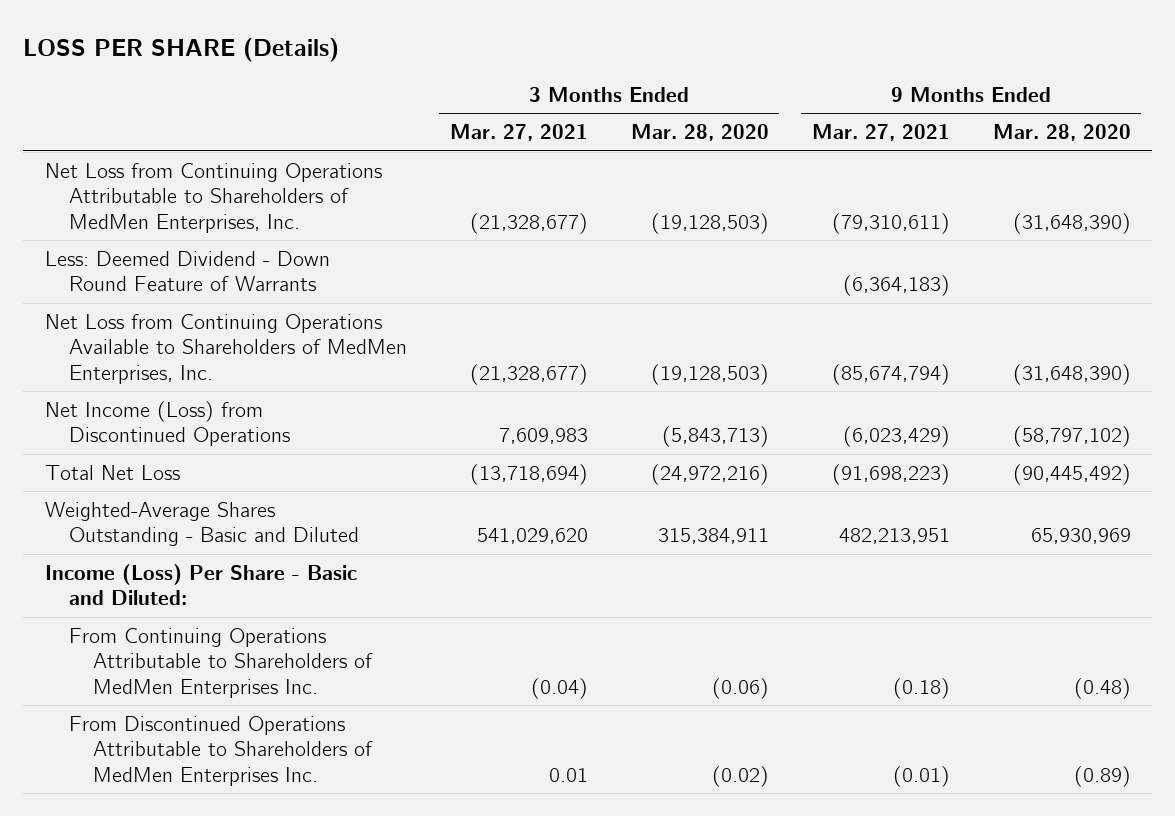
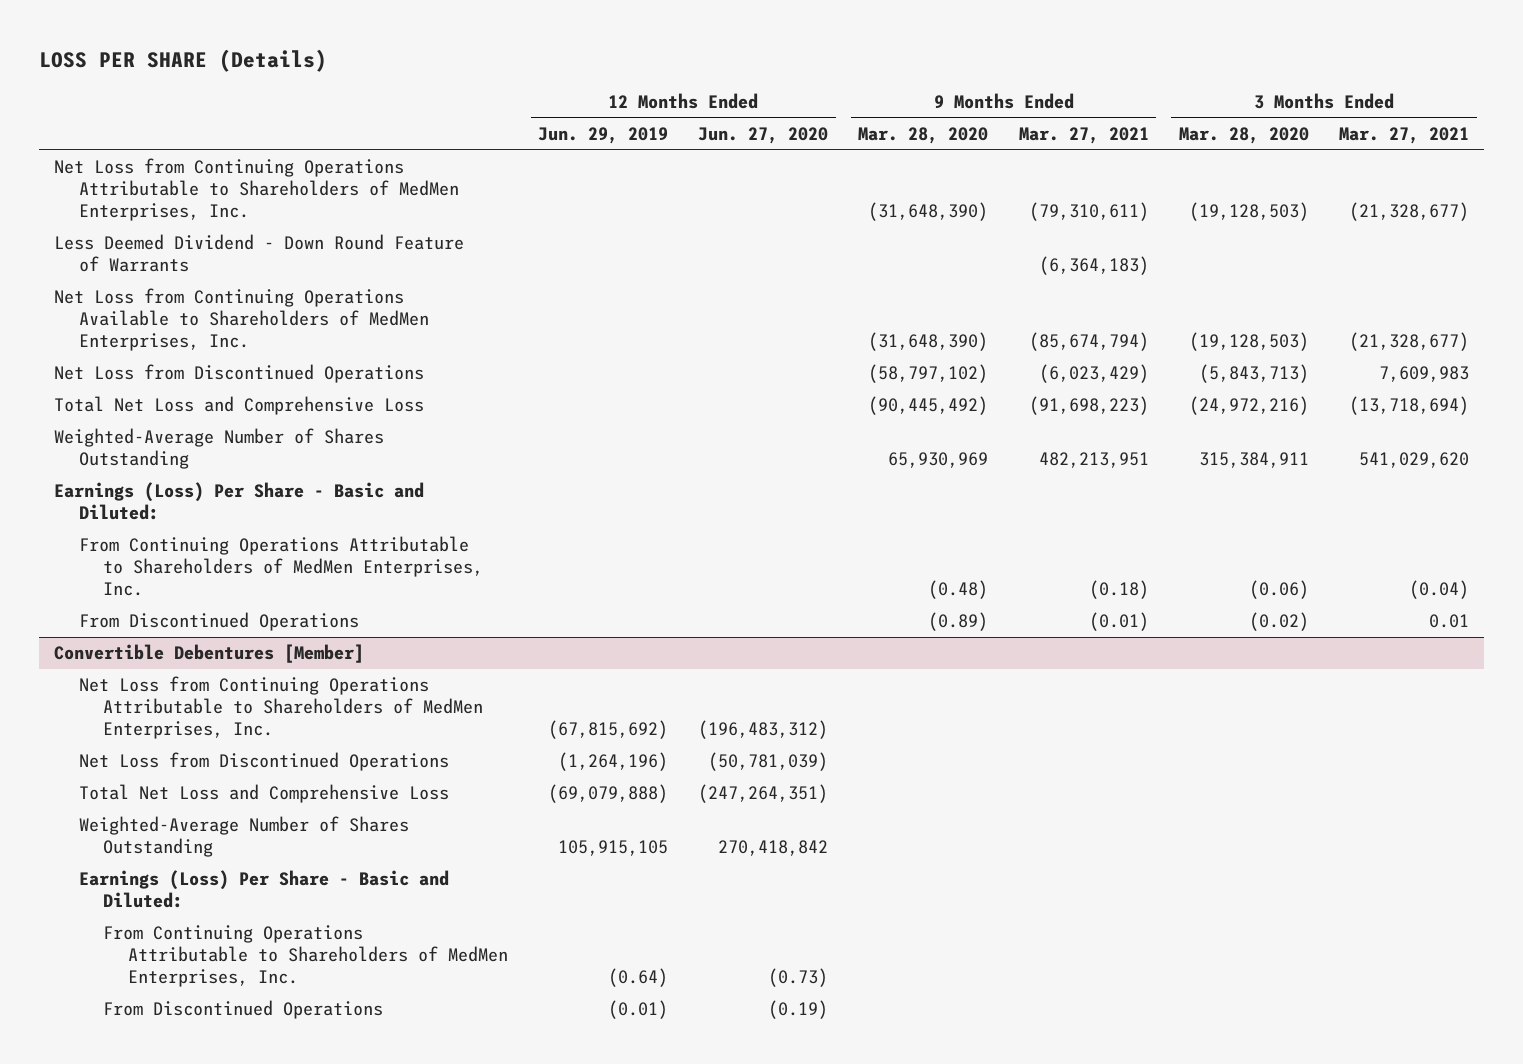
- | 3 Months Ended Mar. 27, 2021 | 3 Months Ended Mar. 28, 2020 | 9 Months Ended Mar. 27, 2021 | 9 Months Ended Mar. 28, 2020
+ | 12 Months Ended Jun. 29, 2019 | 12 Months Ended Jun. 27, 2020 | 9 Months Ended Mar. 28, 2020 | 9 Months Ended Mar. 27, 2021 | 3 Months Ended Mar. 28, 2020 | 3 Months Ended Mar. 27, 2021
- Less: Deemed Dividend - Down Round Feature of Warrants | | | (6,364,183) |
+ Less Deemed Dividend - Down Round Feature of Warrants | | | | (6,364,183) | |
- Net Income (Loss) from Discontinued Operations | 7,609,983 | (5,843,713) | (6,023,429) | (58,797,102)
- Total Net Loss | (13,718,694) | (24,972,216) | (91,698,223) | (90,445,492)
- Weighted-Average Shares Outstanding - Basic and Diluted | 541,029,620 | 315,384,911 | 482,213,951 | 65,930,969
- Income (Loss) Per Share - Basic and Diluted:
- From Continuing Operations Attributable to Shareholders of MedMen Enterprises Inc. | (0.04) | (0.06) | (0.18) | (0.48)
- From Discontinued Operations Attributable to Shareholders of MedMen Enterprises Inc. | 0.01 | (0.02) | (0.01) | (0.89)
+ Net Loss from Discontinued Operations | | | (58,797,102) | (6,023,429) | (5,843,713) | 7,609,983
+ Total Net Loss and Comprehensive Loss | | | (90,445,492) | (91,698,223) | (24,972,216) | (13,718,694)
+ Weighted-Average Number of Shares Outstanding | | | 65,930,969 | 482,213,951 | 315,384,911 | 541,029,620
+ Earnings (Loss) Per Share - Basic and Diluted:
+ From Continuing Operations Attributable to Shareholders of MedMen Enterprises, Inc. | | | (0.48) | (0.18) | (0.06) | (0.04)
+ From Discontinued Operations | | | (0.89) | (0.01) | (0.02) | 0.01
+ Convertible Debentures [Member]
+ Net Loss from Continuing Operations Attributable to Shareholders of MedMen Enterprises, Inc. | (67,815,692) | (196,483,312) | | | |
+ Net Loss from Discontinued Operations | (1,264,196) | (50,781,039) | | | |
+ Total Net Loss and Comprehensive Loss | (69,079,888) | (247,264,351) | | | |
+ Weighted-Average Number of Shares Outstanding | 105,915,105 | 270,418,842 | | | |
+ Earnings (Loss) Per Share - Basic and Diluted:
+ From Continuing Operations Attributable to Shareholders of MedMen Enterprises, Inc. | (0.64) | (0.73) | | | |
+ From Discontinued Operations | (0.01) | (0.19) | | | |

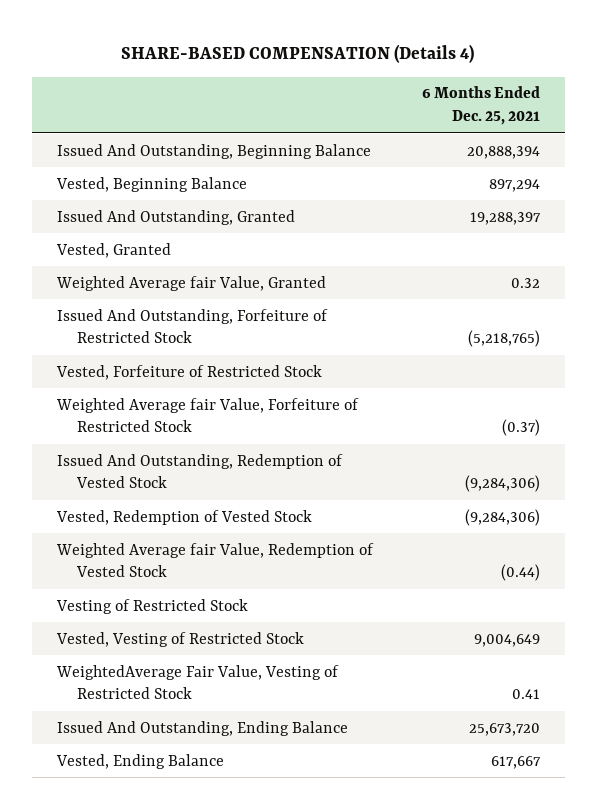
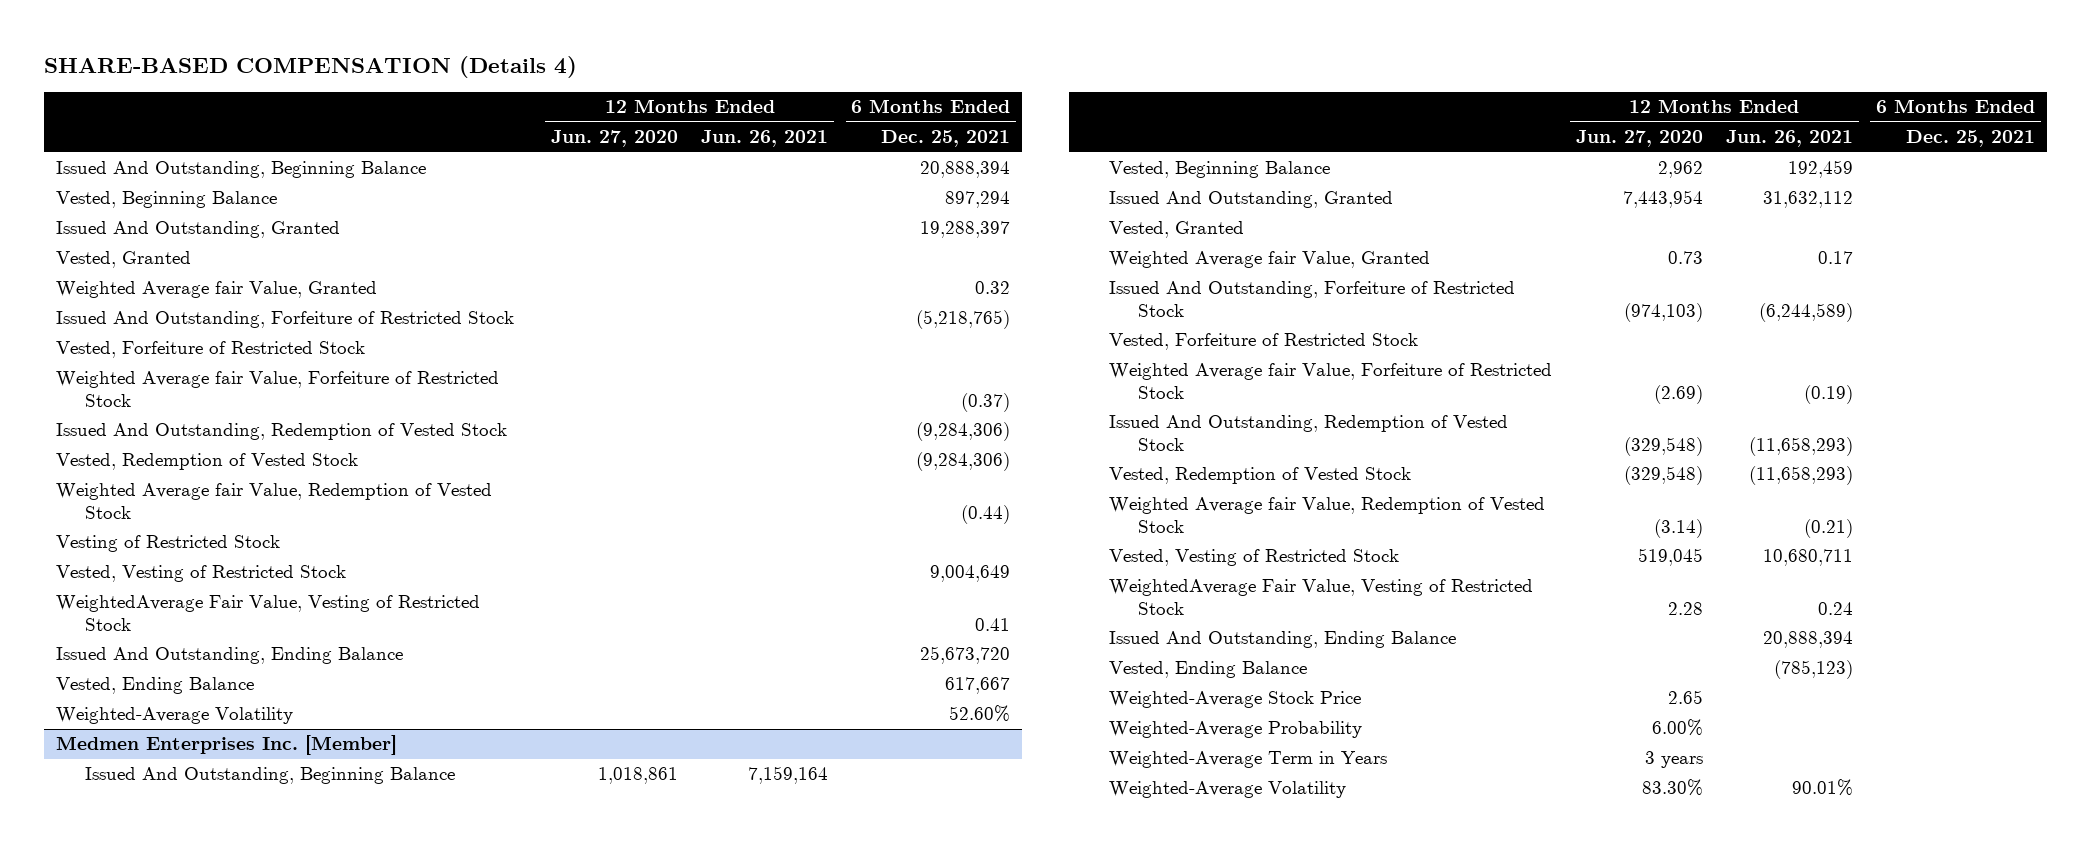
- | 6 Months Ended Dec. 25, 2021
+ | 12 Months Ended Jun. 27, 2020 | 12 Months Ended Jun. 26, 2021 | 6 Months Ended Dec. 25, 2021
+ Weighted-Average Volatility | | | 52.60%
+ Medmen Enterprises Inc. [Member]
+ Issued And Outstanding, Beginning Balance | 1,018,861 | 7,159,164 |
+ Vested, Beginning Balance | 2,962 | 192,459 |
+ Issued And Outstanding, Granted | 7,443,954 | 31,632,112 |
+ Vested, Granted
+ Weighted Average fair Value, Granted | 0.73 | 0.17 |
+ Issued And Outstanding, Forfeiture of Restricted Stock | (974,103) | (6,244,589) |
+ Vested, Forfeiture of Restricted Stock
+ Weighted Average fair Value, Forfeiture of Restricted Stock | (2.69) | (0.19) |
+ Issued And Outstanding, Redemption of Vested Stock | (329,548) | (11,658,293) |
+ Vested, Redemption of Vested Stock | (329,548) | (11,658,293) |
+ Weighted Average fair Value, Redemption of Vested Stock | (3.14) | (0.21) |
+ Vested, Vesting of Restricted Stock | 519,045 | 10,680,711 |
+ WeightedAverage Fair Value, Vesting of Restricted Stock | 2.28 | 0.24 |
+ Issued And Outstanding, Ending Balance | | 20,888,394 |
+ Vested, Ending Balance | | (785,123) |
+ Weighted-Average Stock Price | 2.65 | |
+ Weighted-Average Probability | 6.00% | |
+ Weighted-Average Term in Years | 3 years | |
+ Weighted-Average Volatility | 83.30% | 90.01% |

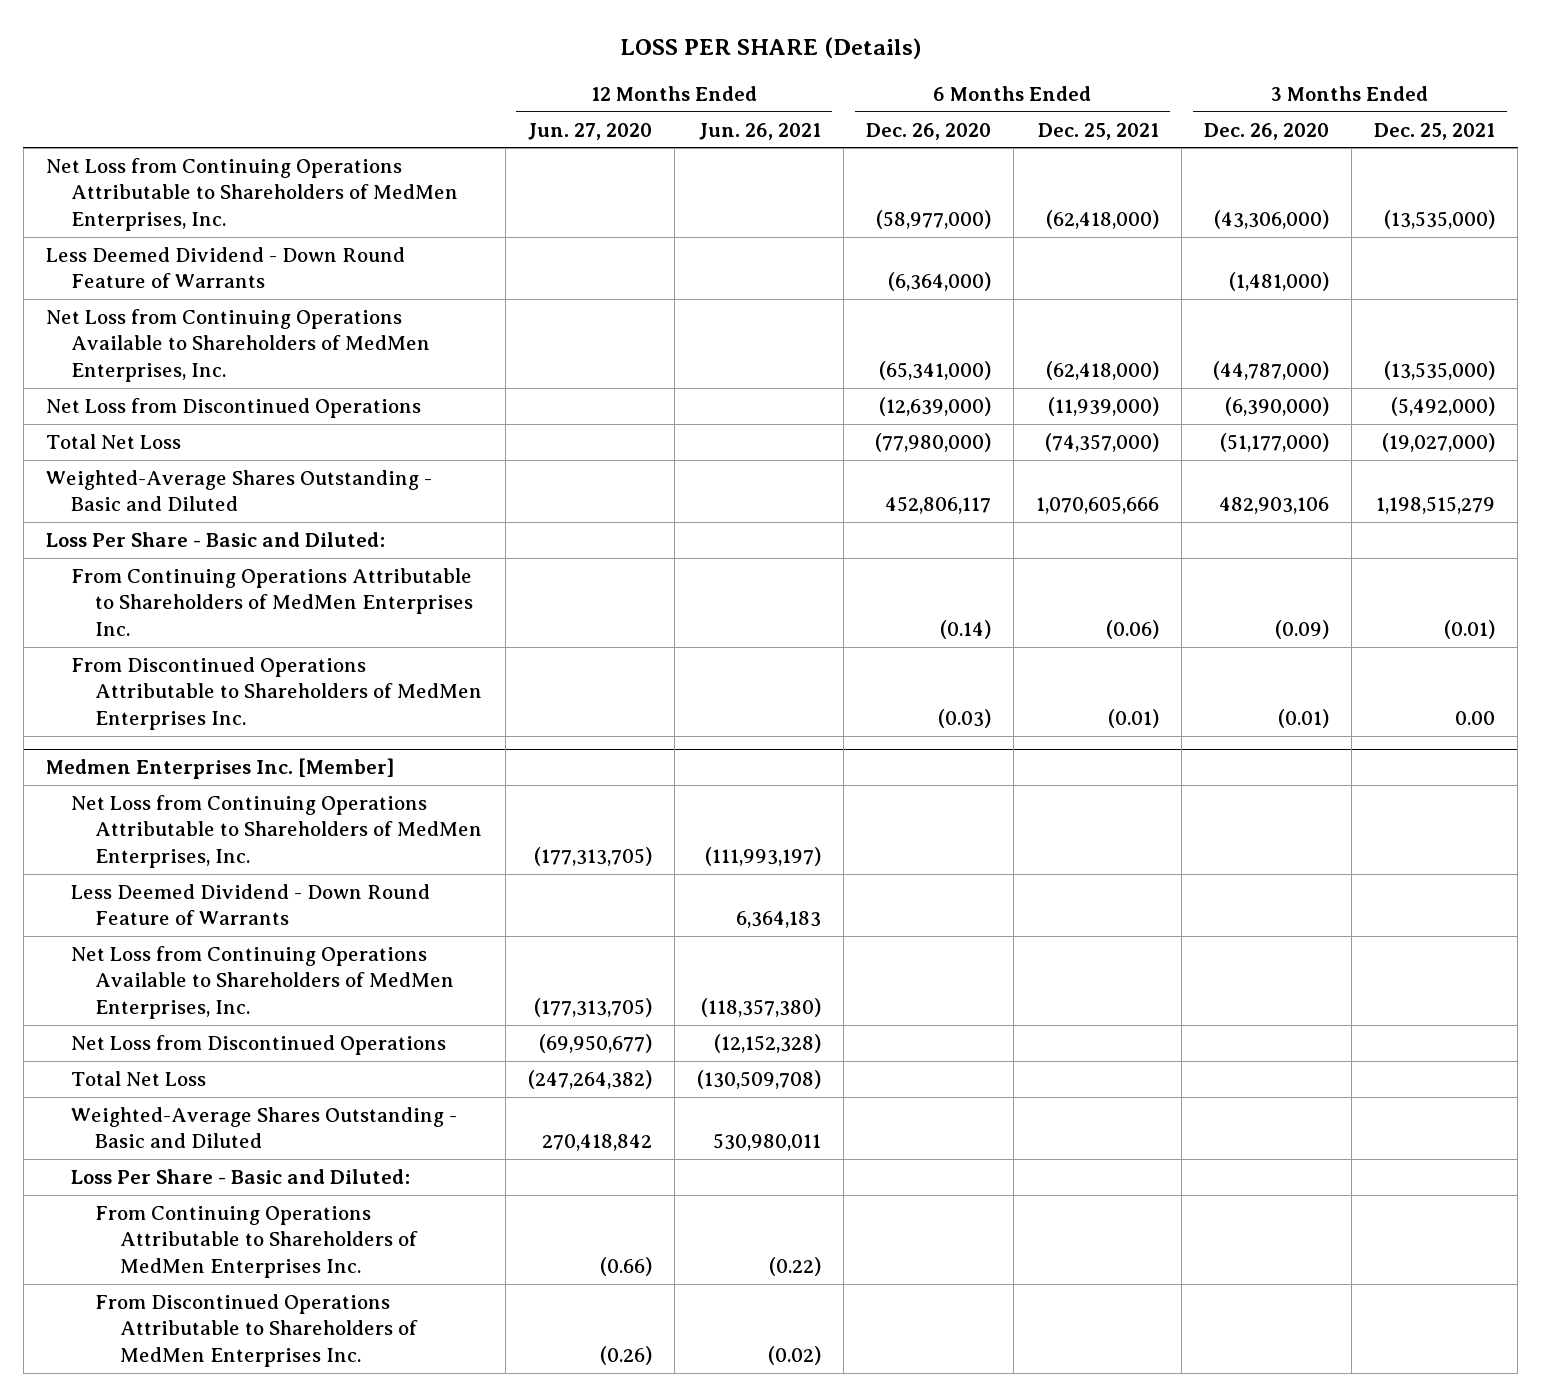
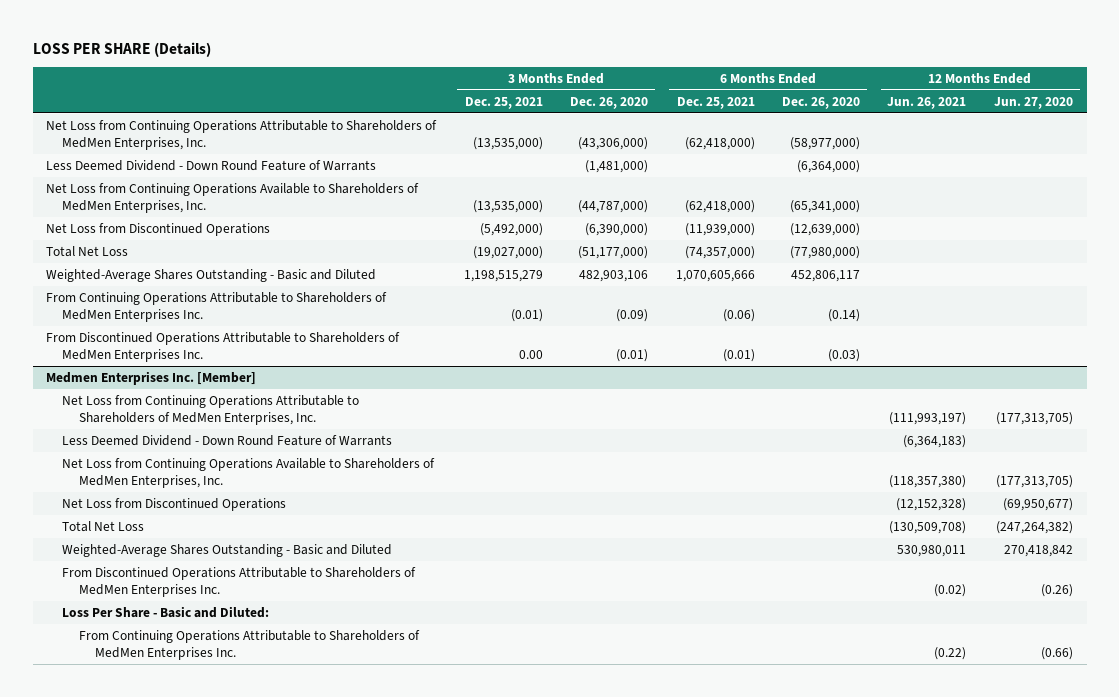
- | 12 Months Ended Jun. 27, 2020 | 12 Months Ended Jun. 26, 2021 | 6 Months Ended Dec. 26, 2020 | 6 Months Ended Dec. 25, 2021 | 3 Months Ended Dec. 26, 2020 | 3 Months Ended Dec. 25, 2021
+ | 3 Months Ended Dec. 25, 2021 | 3 Months Ended Dec. 26, 2020 | 6 Months Ended Dec. 25, 2021 | 6 Months Ended Dec. 26, 2020 | 12 Months Ended Jun. 26, 2021 | 12 Months Ended Jun. 27, 2020
- Loss Per Share - Basic and Diluted:
@ Medmen Enterprises Inc. [Member]
- Less Deemed Dividend - Down Round Feature of Warrants | | 6,364,183 | | | |
+ Less Deemed Dividend - Down Round Feature of Warrants | | | | | (6,364,183) |
moved up: From Discontinued Operations Attributable to Shareholders of MedMen Enterprises Inc. | | | | | (0.02) | (0.26)

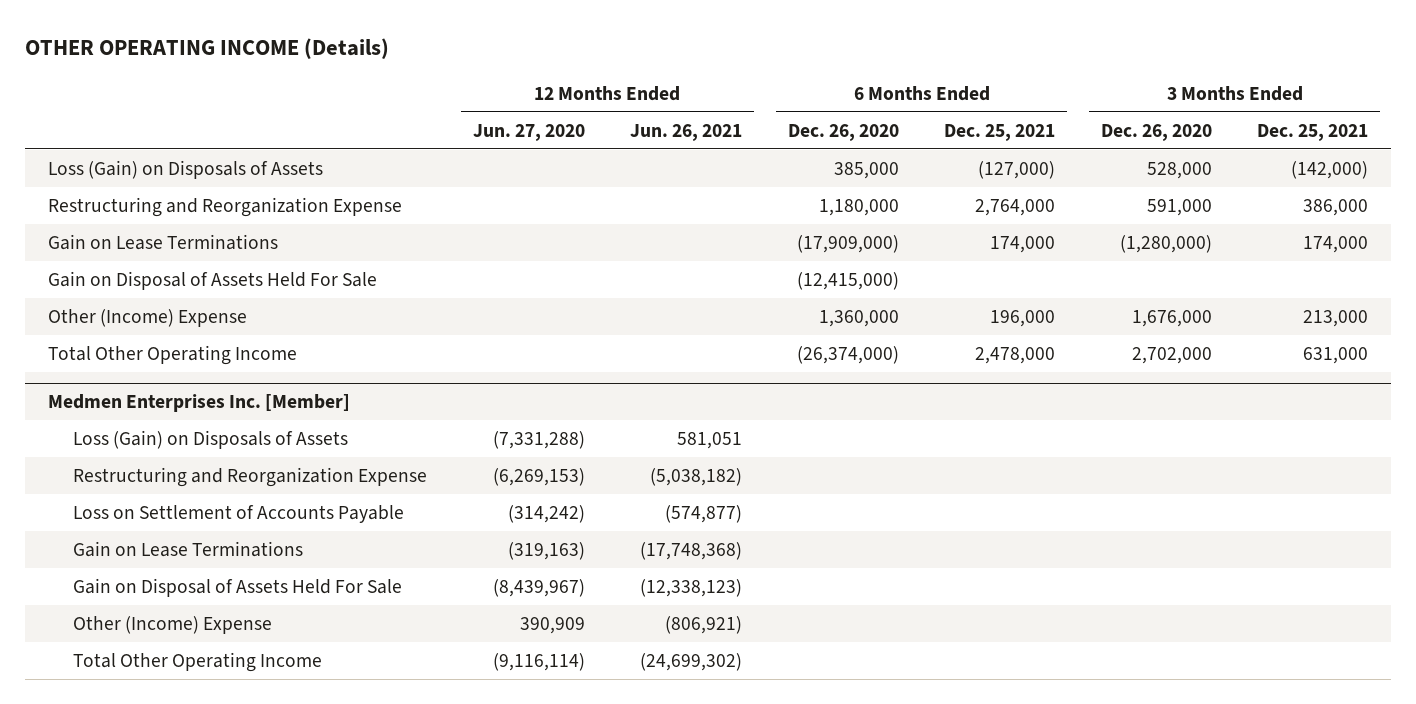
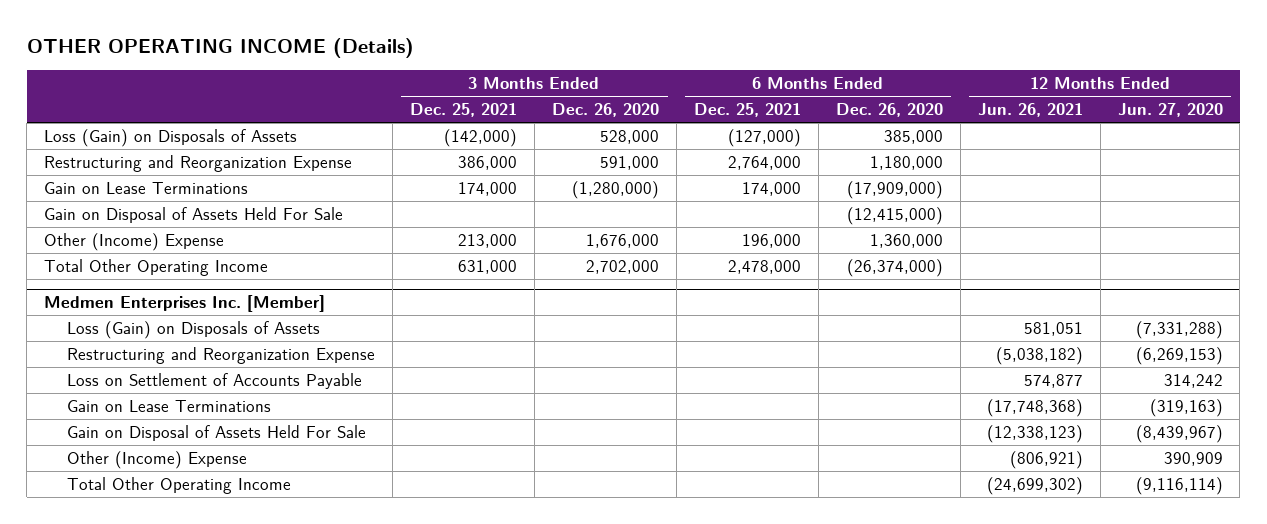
- | 12 Months Ended Jun. 27, 2020 | 12 Months Ended Jun. 26, 2021 | 6 Months Ended Dec. 26, 2020 | 6 Months Ended Dec. 25, 2021 | 3 Months Ended Dec. 26, 2020 | 3 Months Ended Dec. 25, 2021
+ | 3 Months Ended Dec. 25, 2021 | 3 Months Ended Dec. 26, 2020 | 6 Months Ended Dec. 25, 2021 | 6 Months Ended Dec. 26, 2020 | 12 Months Ended Jun. 26, 2021 | 12 Months Ended Jun. 27, 2020
@ Medmen Enterprises Inc. [Member]
- Loss on Settlement of Accounts Payable | (314,242) | (574,877) | | | |
+ Loss on Settlement of Accounts Payable | | | | | 574,877 | 314,242

